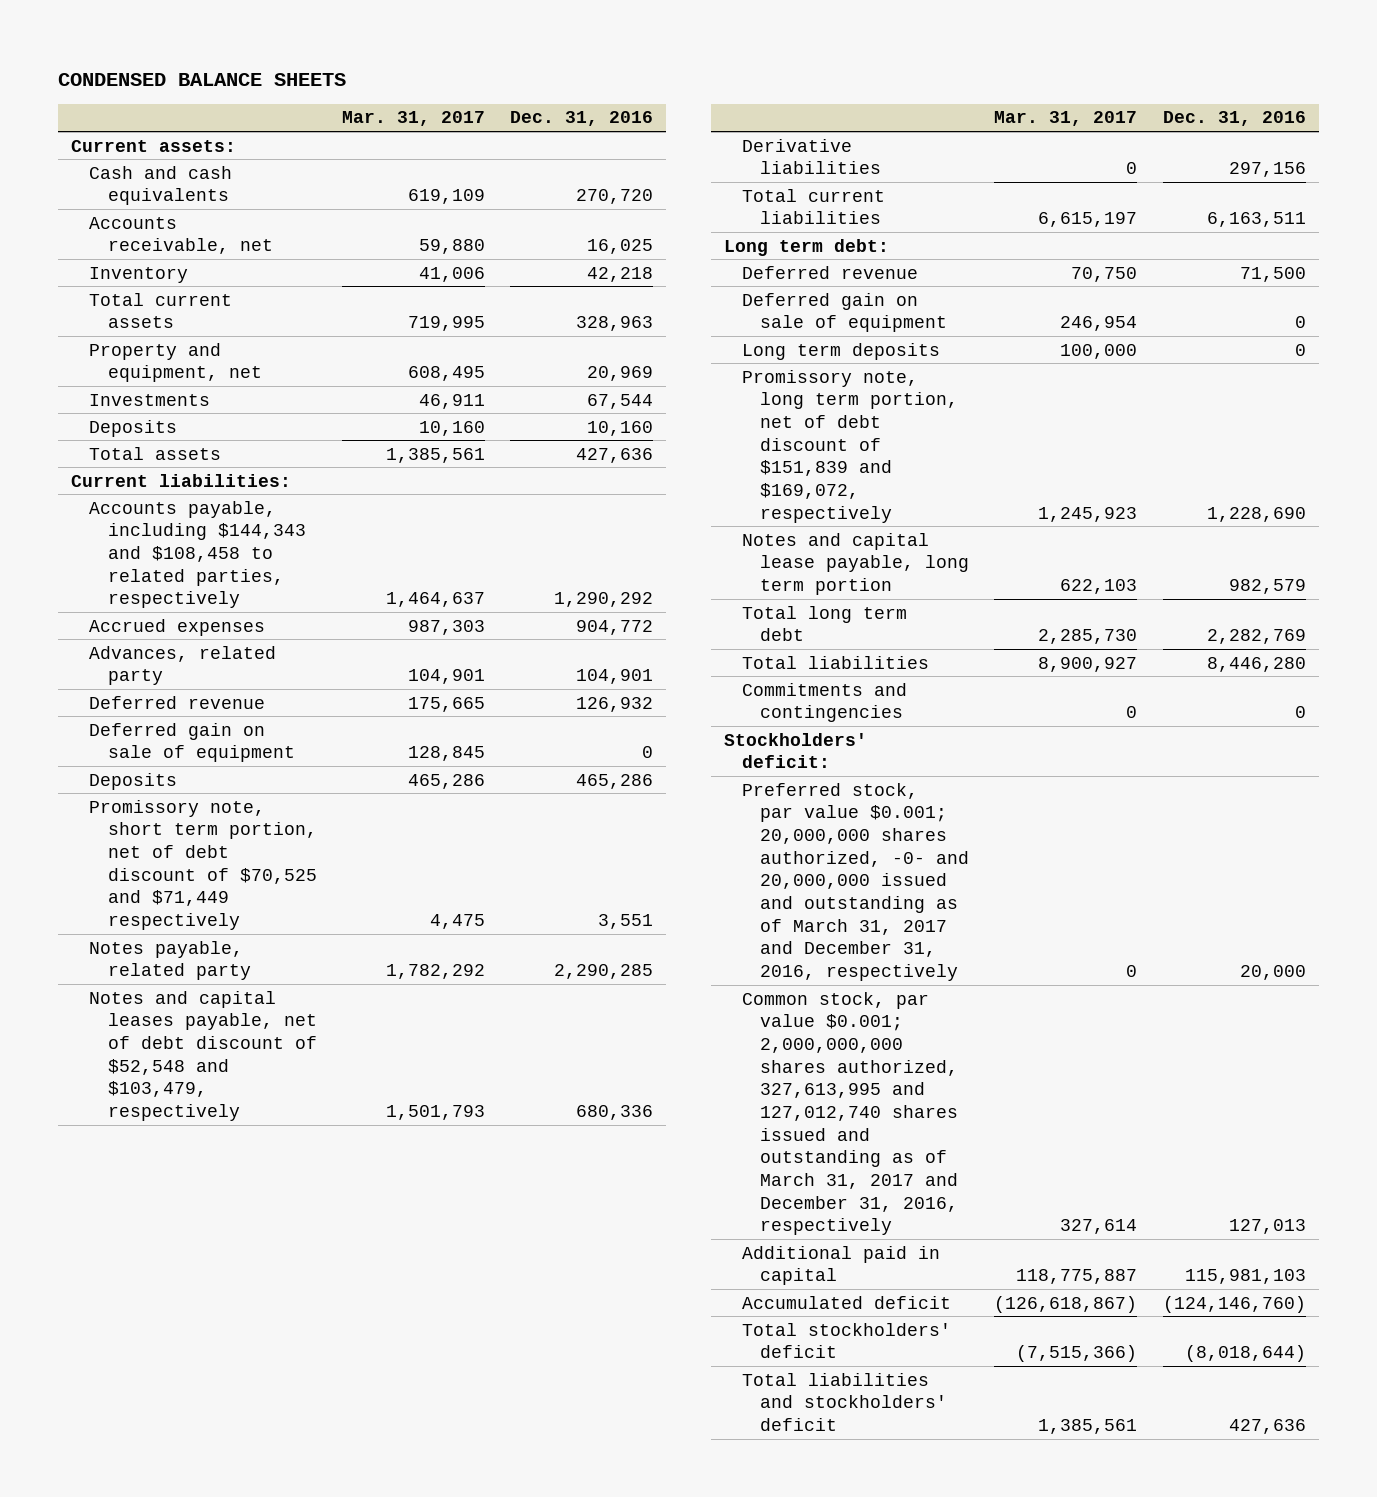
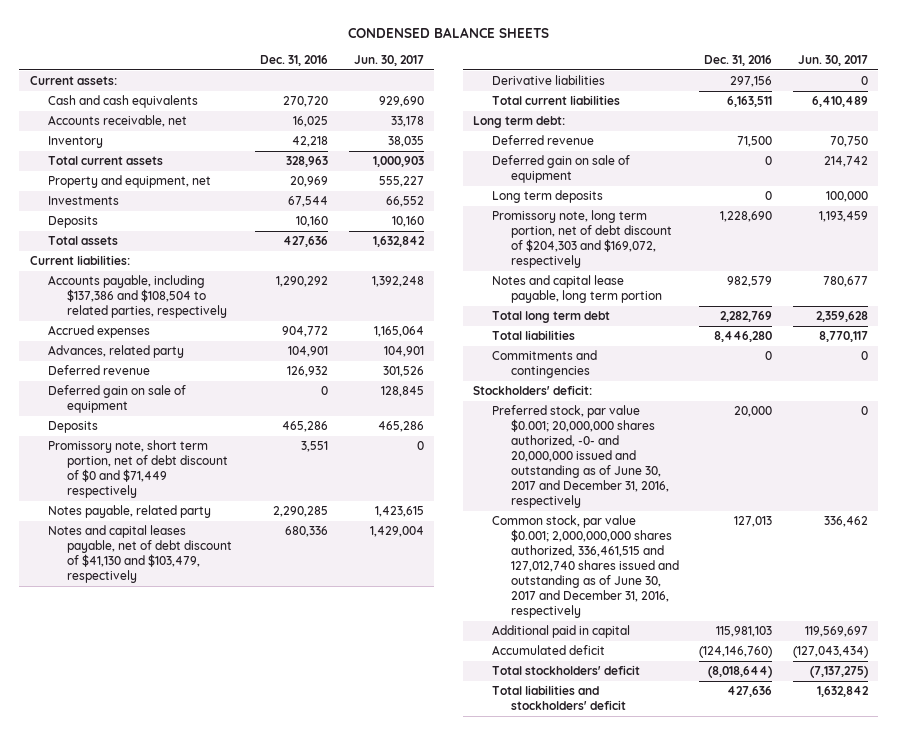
- | Mar. 31, 2017 | Dec. 31, 2016
+ | Dec. 31, 2016 | Jun. 30, 2017
- Accounts payable, including $144,343 and $108,458 to related parties, respectively | 1,464,637 | 1,290,292
+ Accounts payable, including $137,386 and $108,504 to related parties, respectively | 1,290,292 | 1,392,248
- Promissory note, short term portion, net of debt discount of $70,525 and $71,449 respectively | 4,475 | 3,551
+ Promissory note, short term portion, net of debt discount of $0 and $71,449 respectively | 3,551 | 0
- Notes and capital leases payable, net of debt discount of $52,548 and $103,479, respectively | 1,501,793 | 680,336
+ Notes and capital leases payable, net of debt discount of $41,130 and $103,479, respectively | 680,336 | 1,429,004
- Promissory note, long term portion, net of debt discount of $151,839 and $169,072, respectively | 1,245,923 | 1,228,690
+ Promissory note, long term portion, net of debt discount of $204,303 and $169,072, respectively | 1,228,690 | 1,193,459
- Preferred stock, par value $0.001; 20,000,000 shares authorized, -0- and 20,000,000 issued and outstanding as of March 31, 2017 and December 31, 2016, respectively | 0 | 20,000
- Common stock, par value $0.001; 2,000,000,000 shares authorized, 327,613,995 and 127,012,740 shares issued and outstanding as of March 31, 2017 and December 31, 2016, respectively | 327,614 | 127,013
+ Preferred stock, par value $0.001; 20,000,000 shares authorized, -0- and 20,000,000 issued and outstanding as of June 30, 2017 and December 31, 2016, respectively | 20,000 | 0
+ Common stock, par value $0.001; 2,000,000,000 shares authorized, 336,461,515 and 127,012,740 shares issued and outstanding as of June 30, 2017 and December 31, 2016, respectively | 127,013 | 336,462

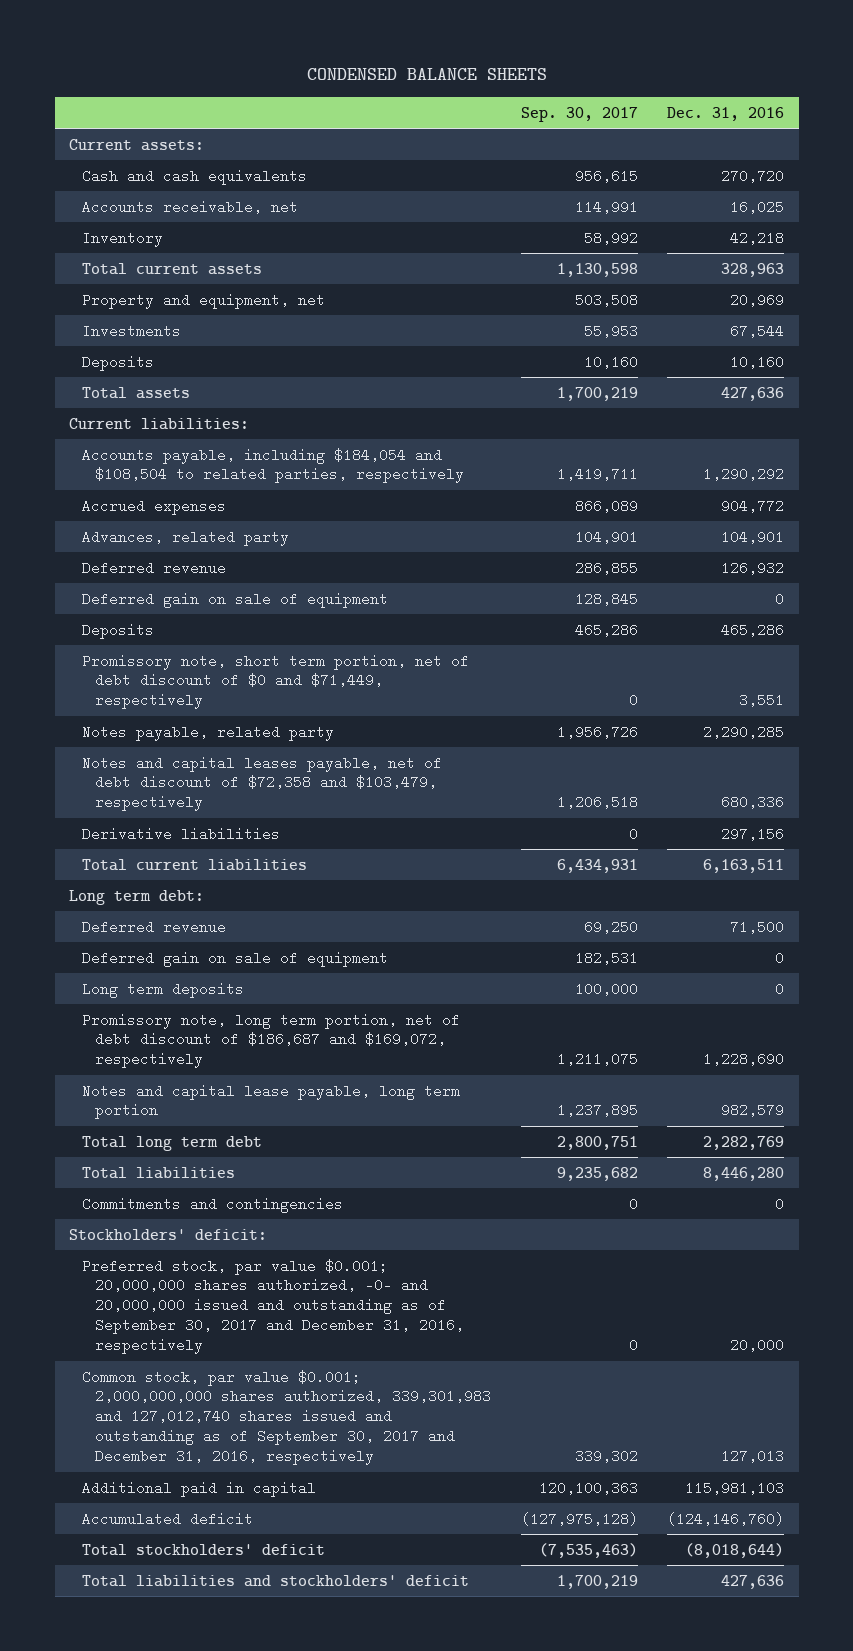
- | Dec. 31, 2016 | Jun. 30, 2017
+ | Sep. 30, 2017 | Dec. 31, 2016
- Accounts payable, including $137,386 and $108,504 to related parties, respectively | 1,290,292 | 1,392,248
+ Accounts payable, including $184,054 and $108,504 to related parties, respectively | 1,419,711 | 1,290,292
- Promissory note, short term portion, net of debt discount of $0 and $71,449 respectively | 3,551 | 0
+ Promissory note, short term portion, net of debt discount of $0 and $71,449, respectively | 0 | 3,551
- Notes and capital leases payable, net of debt discount of $41,130 and $103,479, respectively | 680,336 | 1,429,004
+ Notes and capital leases payable, net of debt discount of $72,358 and $103,479, respectively | 1,206,518 | 680,336
- Promissory note, long term portion, net of debt discount of $204,303 and $169,072, respectively | 1,228,690 | 1,193,459
+ Promissory note, long term portion, net of debt discount of $186,687 and $169,072, respectively | 1,211,075 | 1,228,690
- Preferred stock, par value $0.001; 20,000,000 shares authorized, -0- and 20,000,000 issued and outstanding as of June 30, 2017 and December 31, 2016, respectively | 20,000 | 0
- Common stock, par value $0.001; 2,000,000,000 shares authorized, 336,461,515 and 127,012,740 shares issued and outstanding as of June 30, 2017 and December 31, 2016, respectively | 127,013 | 336,462
+ Preferred stock, par value $0.001; 20,000,000 shares authorized, -0- and 20,000,000 issued and outstanding as of September 30, 2017 and December 31, 2016, respectively | 0 | 20,000
+ Common stock, par value $0.001; 2,000,000,000 shares authorized, 339,301,983 and 127,012,740 shares issued and outstanding as of September 30, 2017 and December 31, 2016, respectively | 339,302 | 127,013

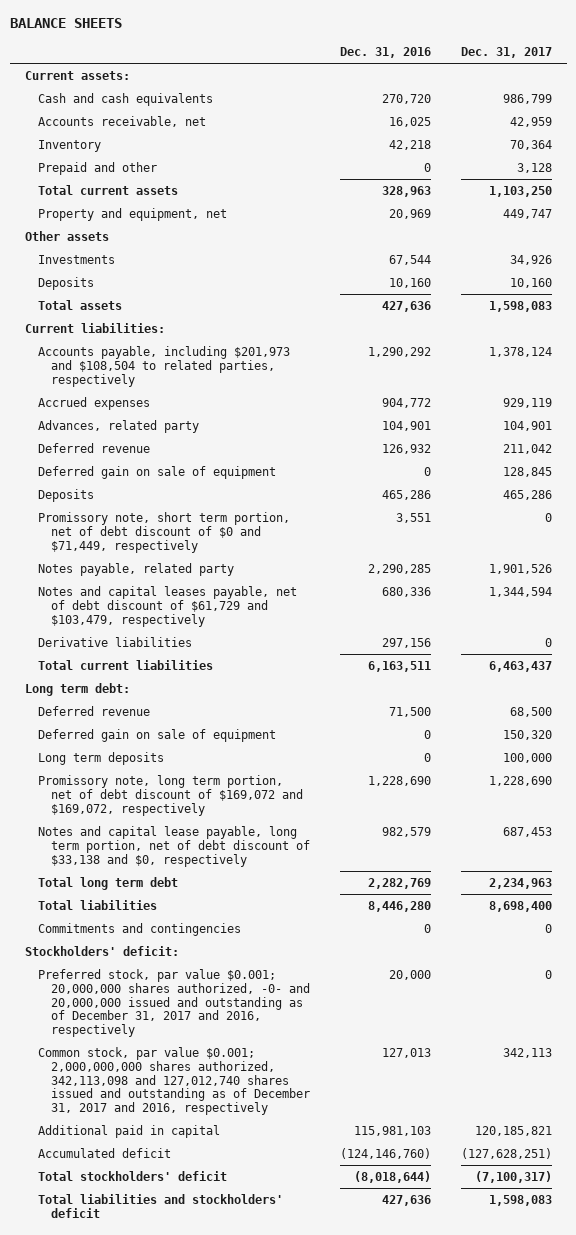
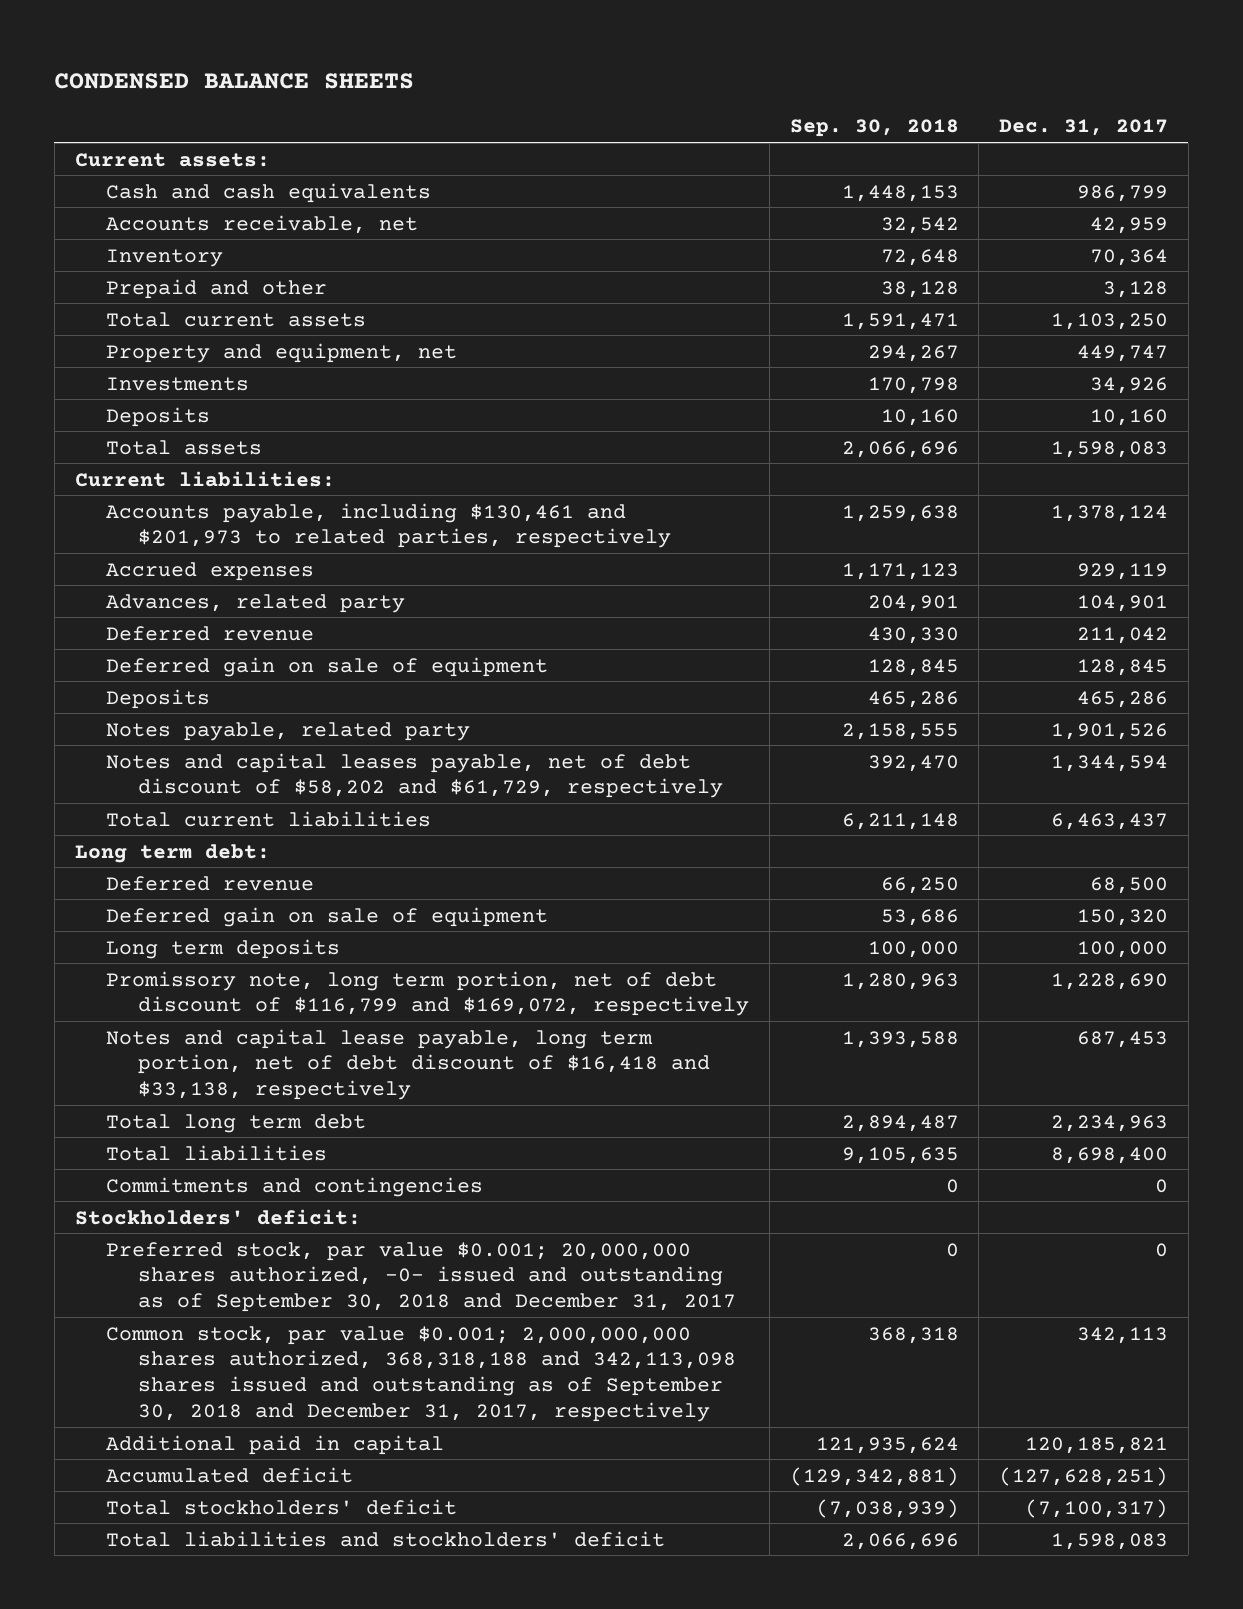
- BALANCE SHEETS
+ CONDENSED BALANCE SHEETS
- | Dec. 31, 2016 | Dec. 31, 2017
+ | Sep. 30, 2018 | Dec. 31, 2017
- Other assets
- Accounts payable, including $201,973 and $108,504 to related parties, respectively | 1,290,292 | 1,378,124
+ Accounts payable, including $130,461 and $201,973 to related parties, respectively | 1,259,638 | 1,378,124
- Promissory note, short term portion, net of debt discount of $0 and $71,449, respectively | 3,551 | 0
- Notes and capital leases payable, net of debt discount of $61,729 and $103,479, respectively | 680,336 | 1,344,594
- Derivative liabilities | 297,156 | 0
+ Notes and capital leases payable, net of debt discount of $58,202 and $61,729, respectively | 392,470 | 1,344,594
- Promissory note, long term portion, net of debt discount of $169,072 and $169,072, respectively | 1,228,690 | 1,228,690
- Notes and capital lease payable, long term portion, net of debt discount of $33,138 and $0, respectively | 982,579 | 687,453
+ Promissory note, long term portion, net of debt discount of $116,799 and $169,072, respectively | 1,280,963 | 1,228,690
+ Notes and capital lease payable, long term portion, net of debt discount of $16,418 and $33,138, respectively | 1,393,588 | 687,453
- Preferred stock, par value $0.001; 20,000,000 shares authorized, -0- and 20,000,000 issued and outstanding as of December 31, 2017 and 2016, respectively | 20,000 | 0
- Common stock, par value $0.001; 2,000,000,000 shares authorized, 342,113,098 and 127,012,740 shares issued and outstanding as of December 31, 2017 and 2016, respectively | 127,013 | 342,113
+ Preferred stock, par value $0.001; 20,000,000 shares authorized, -0- issued and outstanding as of September 30, 2018 and December 31, 2017 | 0 | 0
+ Common stock, par value $0.001; 2,000,000,000 shares authorized, 368,318,188 and 342,113,098 shares issued and outstanding as of September 30, 2018 and December 31, 2017, respectively | 368,318 | 342,113

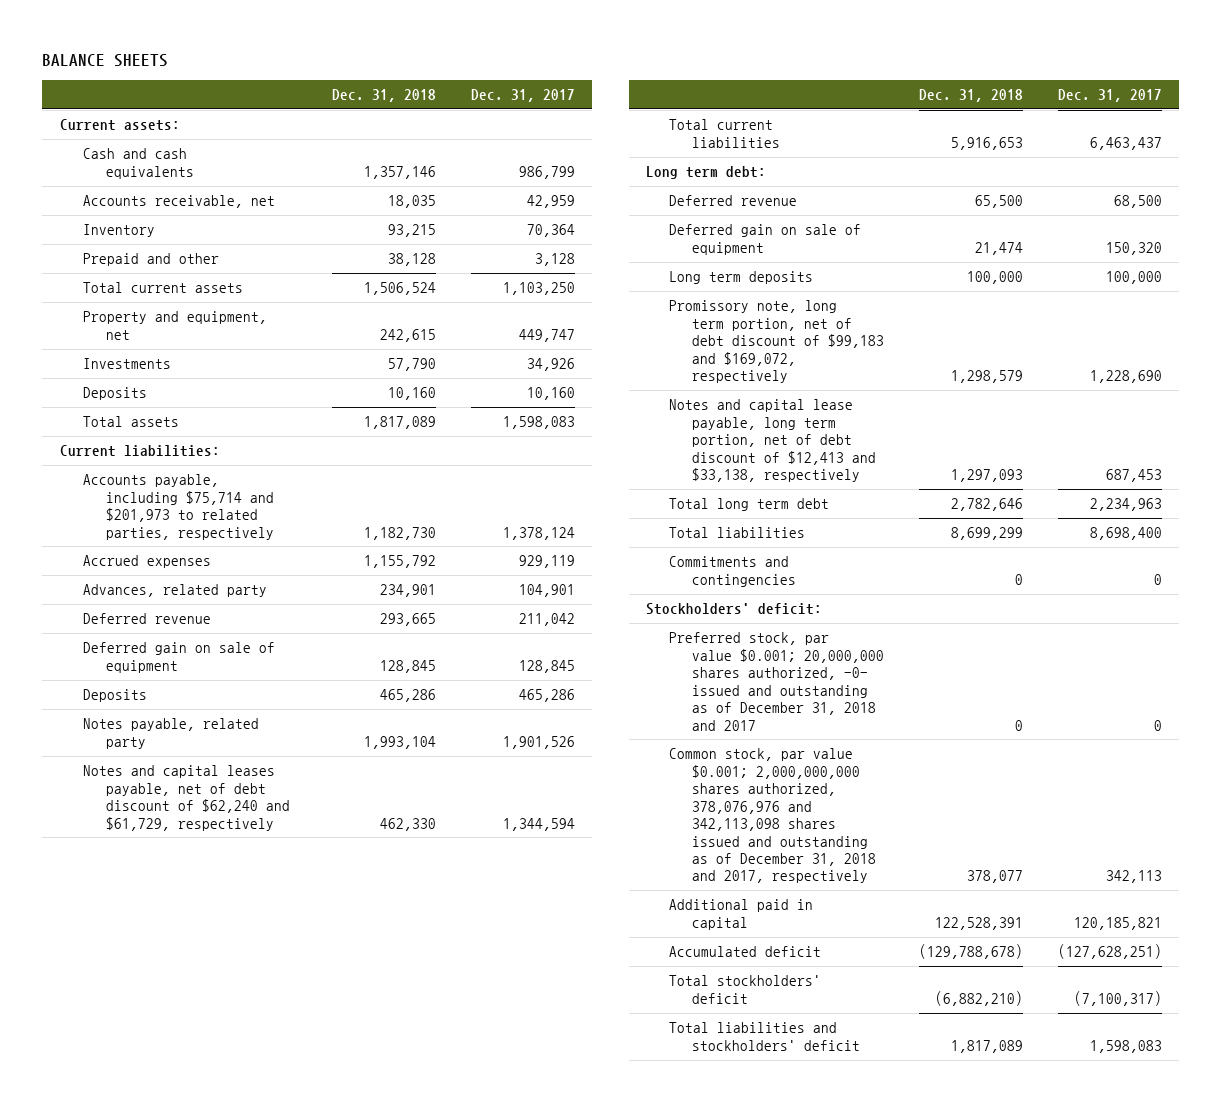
- CONDENSED BALANCE SHEETS
+ BALANCE SHEETS
- | Sep. 30, 2018 | Dec. 31, 2017
+ | Dec. 31, 2018 | Dec. 31, 2017
- Accounts payable, including $130,461 and $201,973 to related parties, respectively | 1,259,638 | 1,378,124
+ Accounts payable, including $75,714 and $201,973 to related parties, respectively | 1,182,730 | 1,378,124
- Notes and capital leases payable, net of debt discount of $58,202 and $61,729, respectively | 392,470 | 1,344,594
+ Notes and capital leases payable, net of debt discount of $62,240 and $61,729, respectively | 462,330 | 1,344,594
- Promissory note, long term portion, net of debt discount of $116,799 and $169,072, respectively | 1,280,963 | 1,228,690
- Notes and capital lease payable, long term portion, net of debt discount of $16,418 and $33,138, respectively | 1,393,588 | 687,453
+ Promissory note, long term portion, net of debt discount of $99,183 and $169,072, respectively | 1,298,579 | 1,228,690
+ Notes and capital lease payable, long term portion, net of debt discount of $12,413 and $33,138, respectively | 1,297,093 | 687,453
- Preferred stock, par value $0.001; 20,000,000 shares authorized, -0- issued and outstanding as of September 30, 2018 and December 31, 2017 | 0 | 0
- Common stock, par value $0.001; 2,000,000,000 shares authorized, 368,318,188 and 342,113,098 shares issued and outstanding as of September 30, 2018 and December 31, 2017, respectively | 368,318 | 342,113
+ Preferred stock, par value $0.001; 20,000,000 shares authorized, -0- issued and outstanding as of December 31, 2018 and 2017 | 0 | 0
+ Common stock, par value $0.001; 2,000,000,000 shares authorized, 378,076,976 and 342,113,098 shares issued and outstanding as of December 31, 2018 and 2017, respectively | 378,077 | 342,113

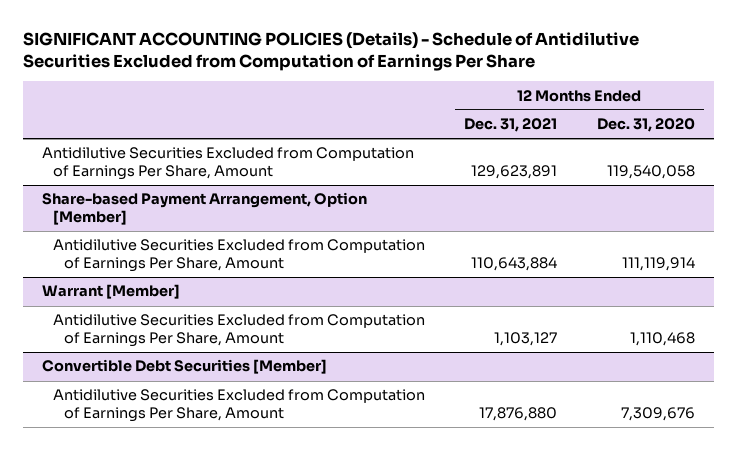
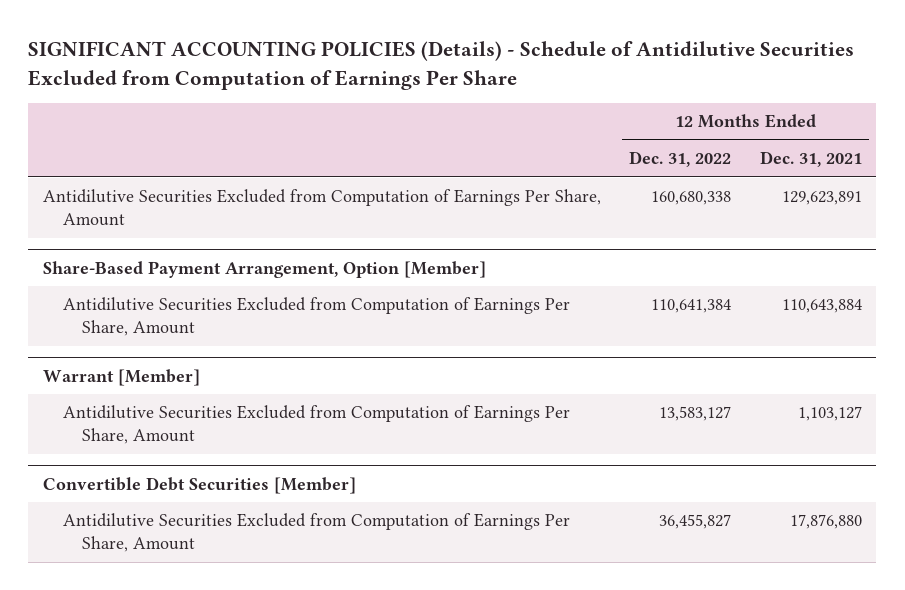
- | 12 Months Ended Dec. 31, 2021 | 12 Months Ended Dec. 31, 2020
+ | 12 Months Ended Dec. 31, 2022 | 12 Months Ended Dec. 31, 2021
- Share-based Payment Arrangement, Option [Member]
+ Share-Based Payment Arrangement, Option [Member]

